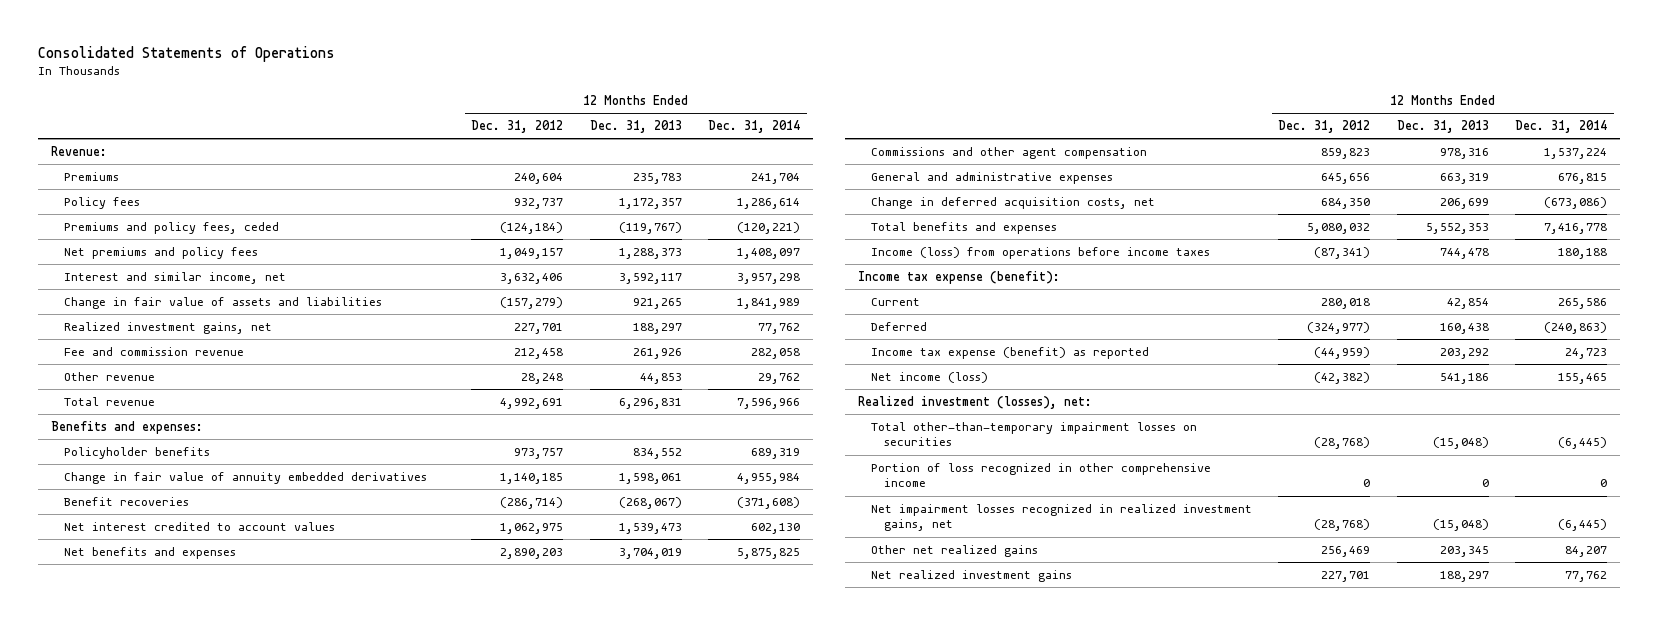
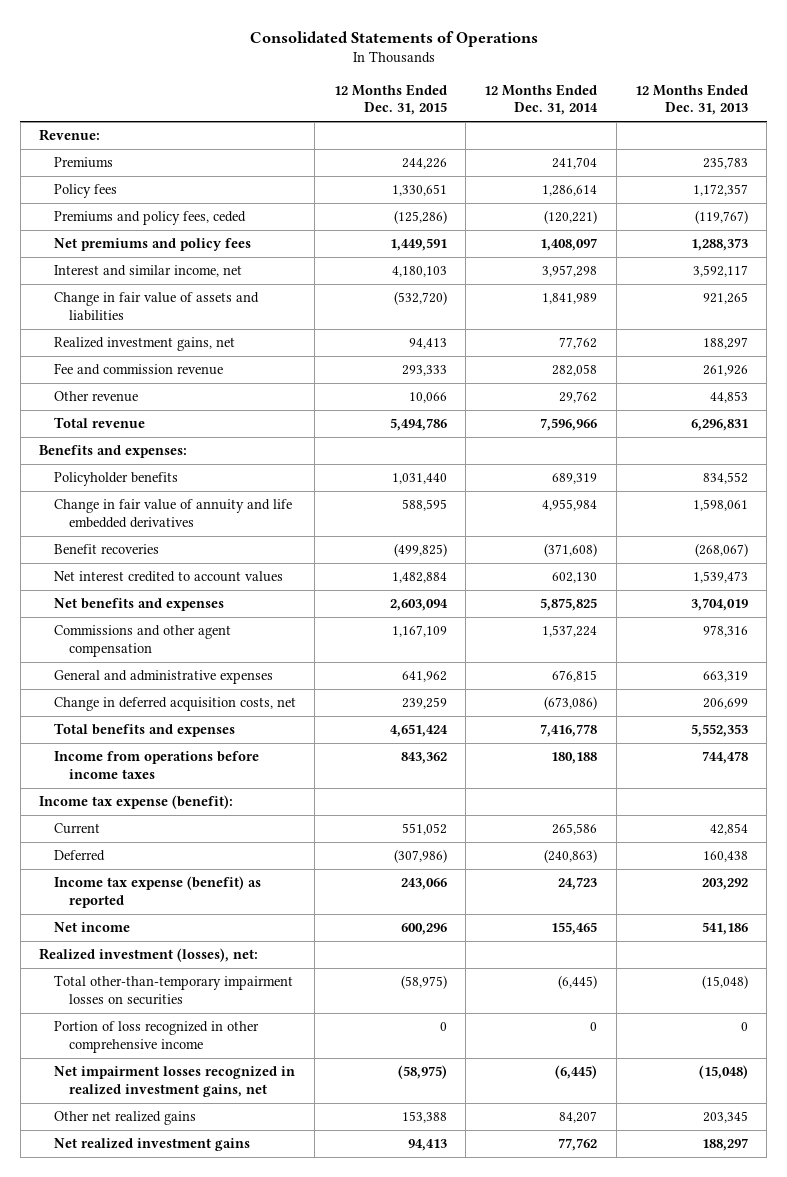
- | 12 Months Ended Dec. 31, 2012 | 12 Months Ended Dec. 31, 2013 | 12 Months Ended Dec. 31, 2014
+ | 12 Months Ended Dec. 31, 2015 | 12 Months Ended Dec. 31, 2014 | 12 Months Ended Dec. 31, 2013
- Change in fair value of annuity embedded derivatives | 1,140,185 | 1,598,061 | 4,955,984
+ Change in fair value of annuity and life embedded derivatives | 588,595 | 4,955,984 | 1,598,061
- Income (loss) from operations before income taxes | (87,341) | 744,478 | 180,188
+ Income from operations before income taxes | 843,362 | 180,188 | 744,478
- Net income (loss) | (42,382) | 541,186 | 155,465
+ Net income | 600,296 | 155,465 | 541,186

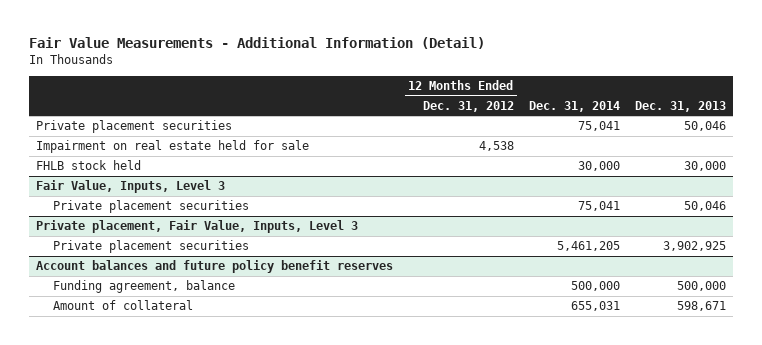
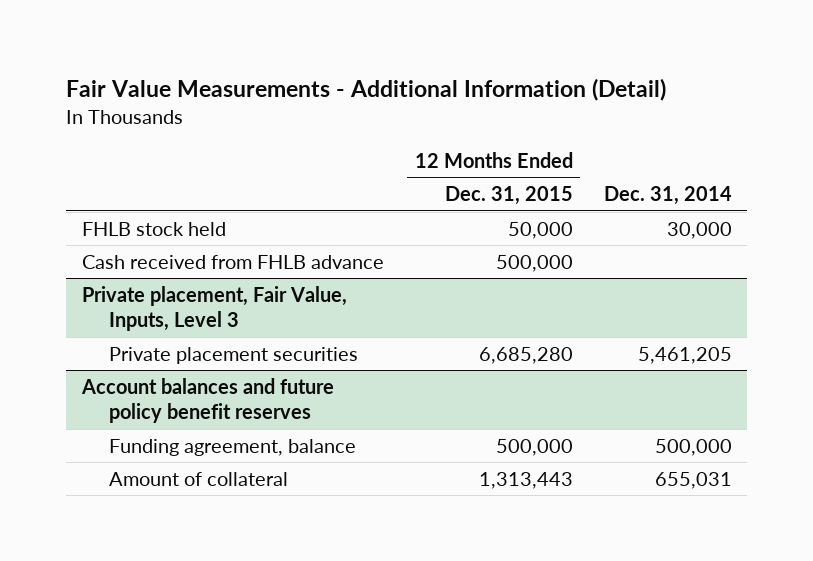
- | 12 Months Ended Dec. 31, 2012 | Dec. 31, 2014 | Dec. 31, 2013
+ | 12 Months Ended Dec. 31, 2015 | Dec. 31, 2014
- Private placement securities | | 75,041 | 50,046
- Impairment on real estate held for sale | 4,538 | |
- Fair Value, Inputs, Level 3
- Private placement securities | | 75,041 | 50,046
+ Cash received from FHLB advance | 500,000 |

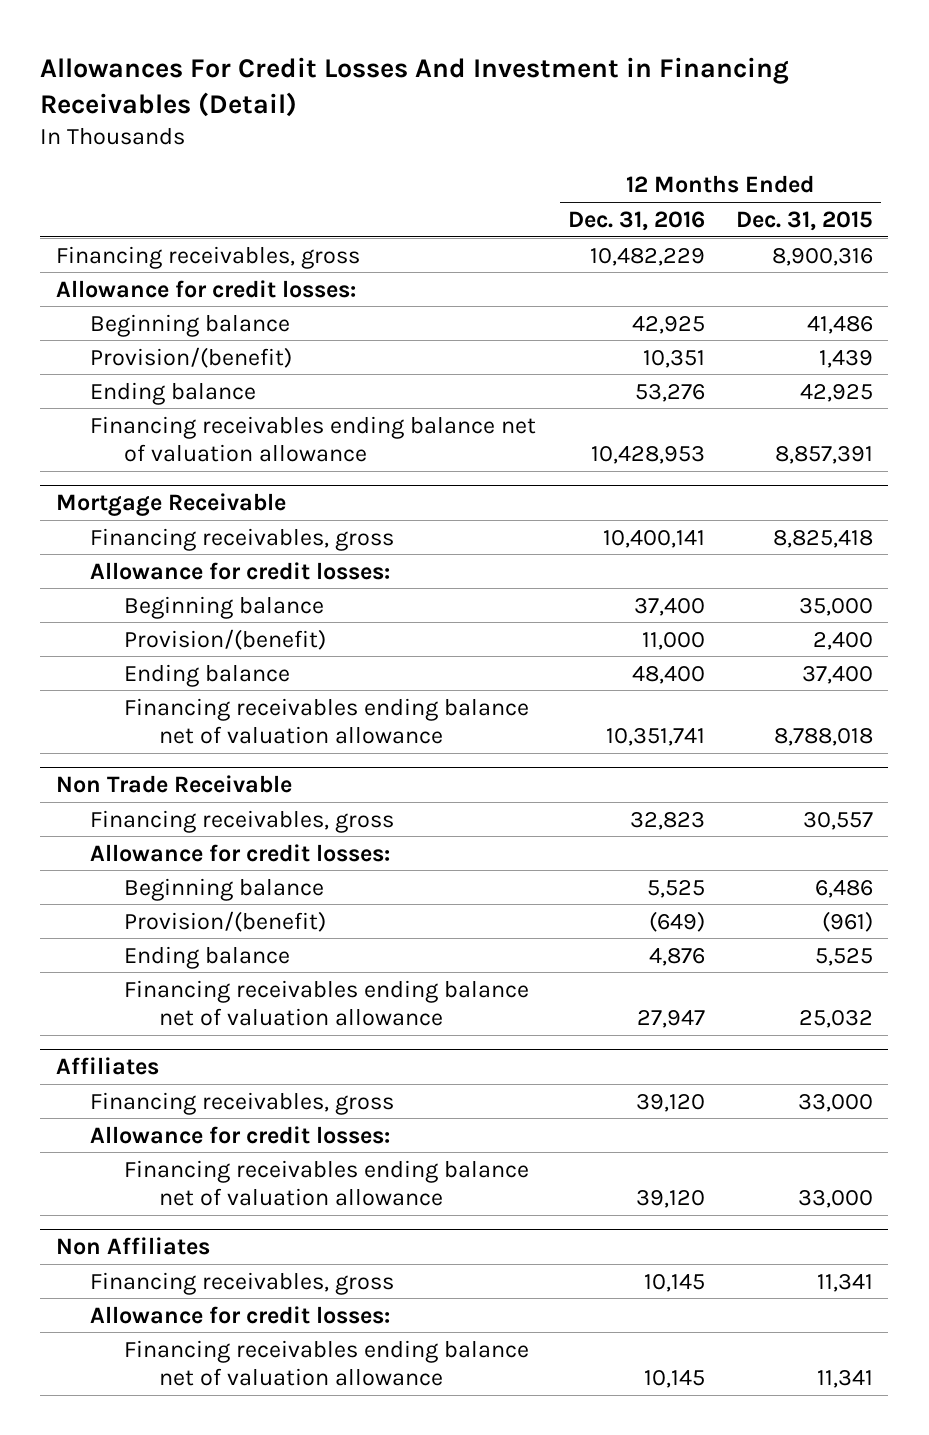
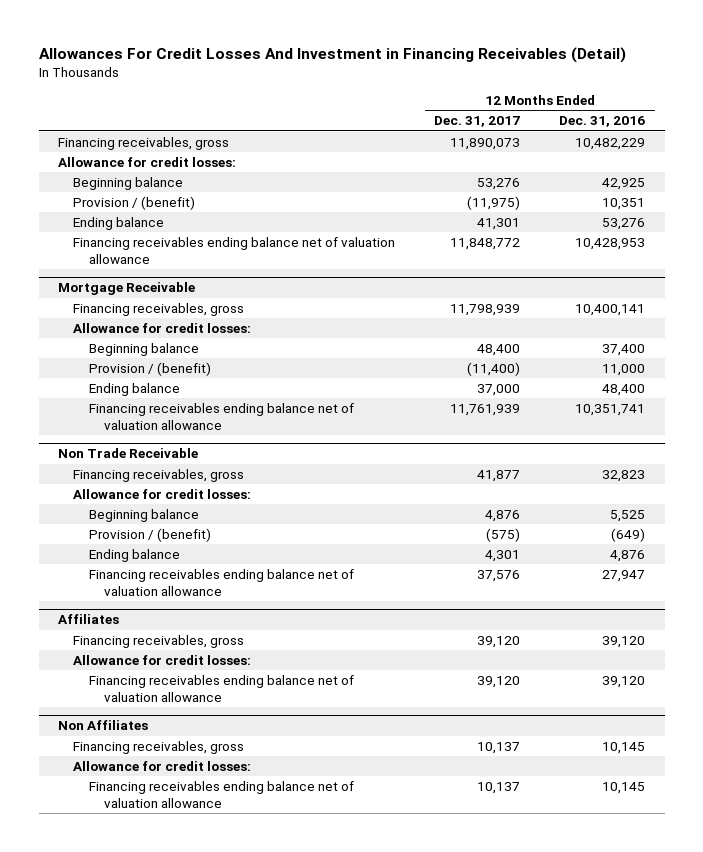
- | 12 Months Ended Dec. 31, 2016 | 12 Months Ended Dec. 31, 2015
+ | 12 Months Ended Dec. 31, 2017 | 12 Months Ended Dec. 31, 2016
- Provision/(benefit) | 10,351 | 1,439
+ Provision / (benefit) | (11,975) | 10,351
@ Mortgage Receivable
- Provision/(benefit) | 11,000 | 2,400
+ Provision / (benefit) | (11,400) | 11,000
@ Non Trade Receivable
- Provision/(benefit) | (649) | (961)
+ Provision / (benefit) | (575) | (649)

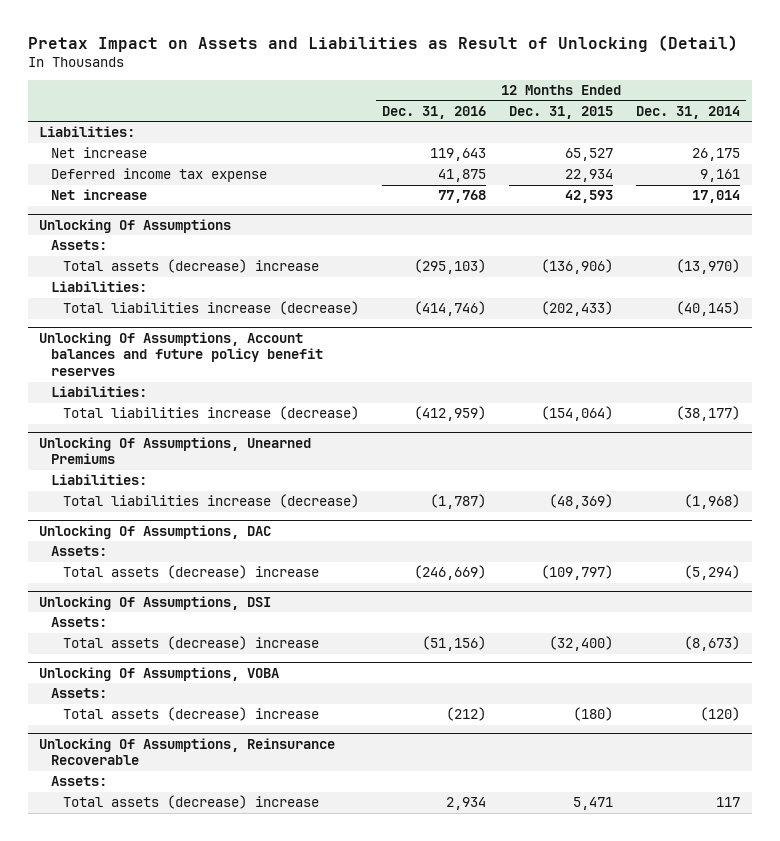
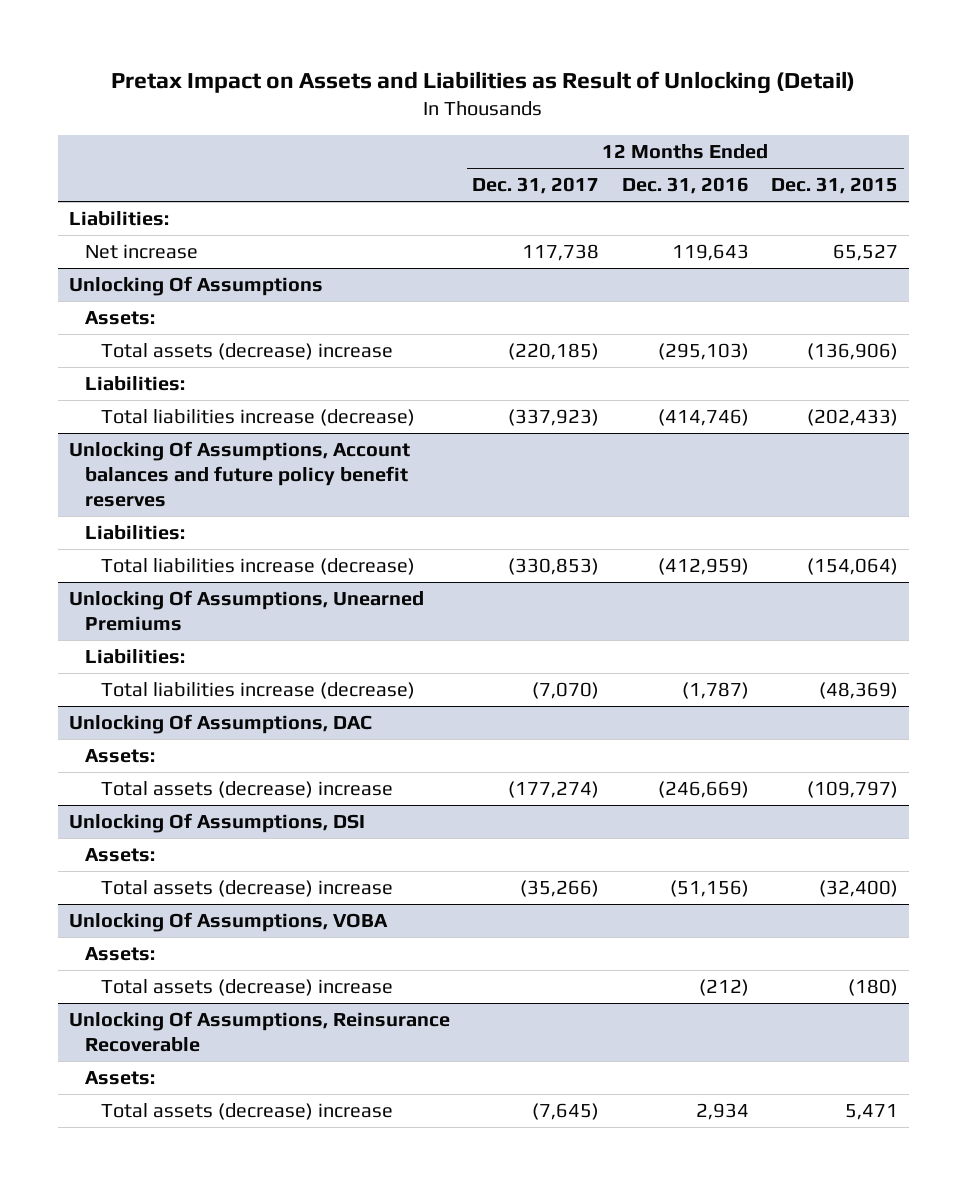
- | 12 Months Ended Dec. 31, 2016 | 12 Months Ended Dec. 31, 2015 | 12 Months Ended Dec. 31, 2014
+ | 12 Months Ended Dec. 31, 2017 | 12 Months Ended Dec. 31, 2016 | 12 Months Ended Dec. 31, 2015
- Deferred income tax expense | 41,875 | 22,934 | 9,161
- Net increase | 77,768 | 42,593 | 17,014

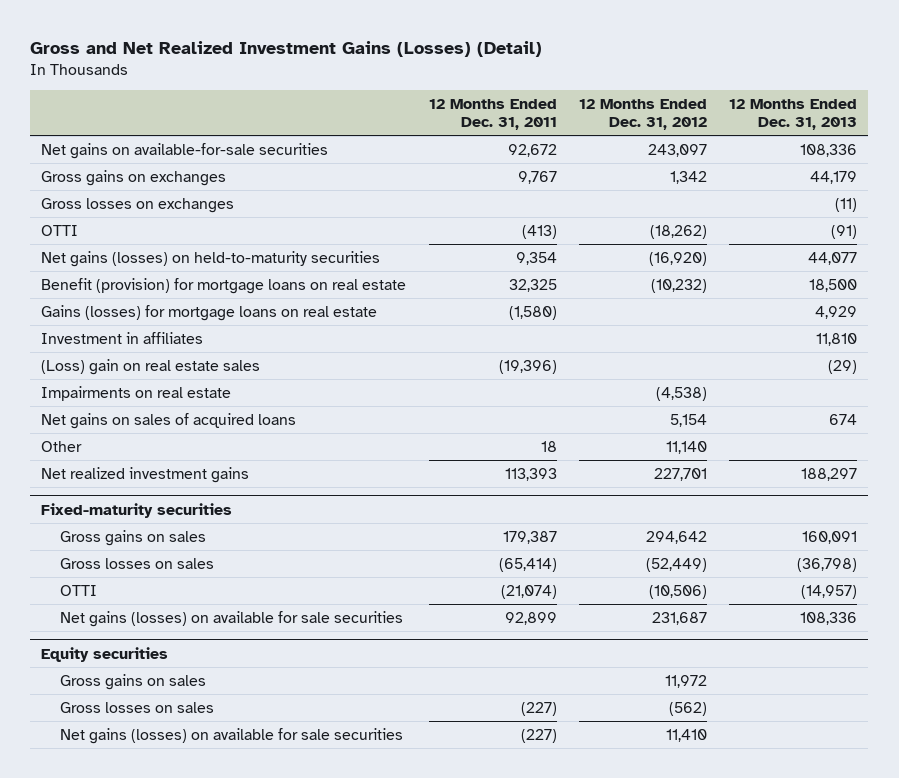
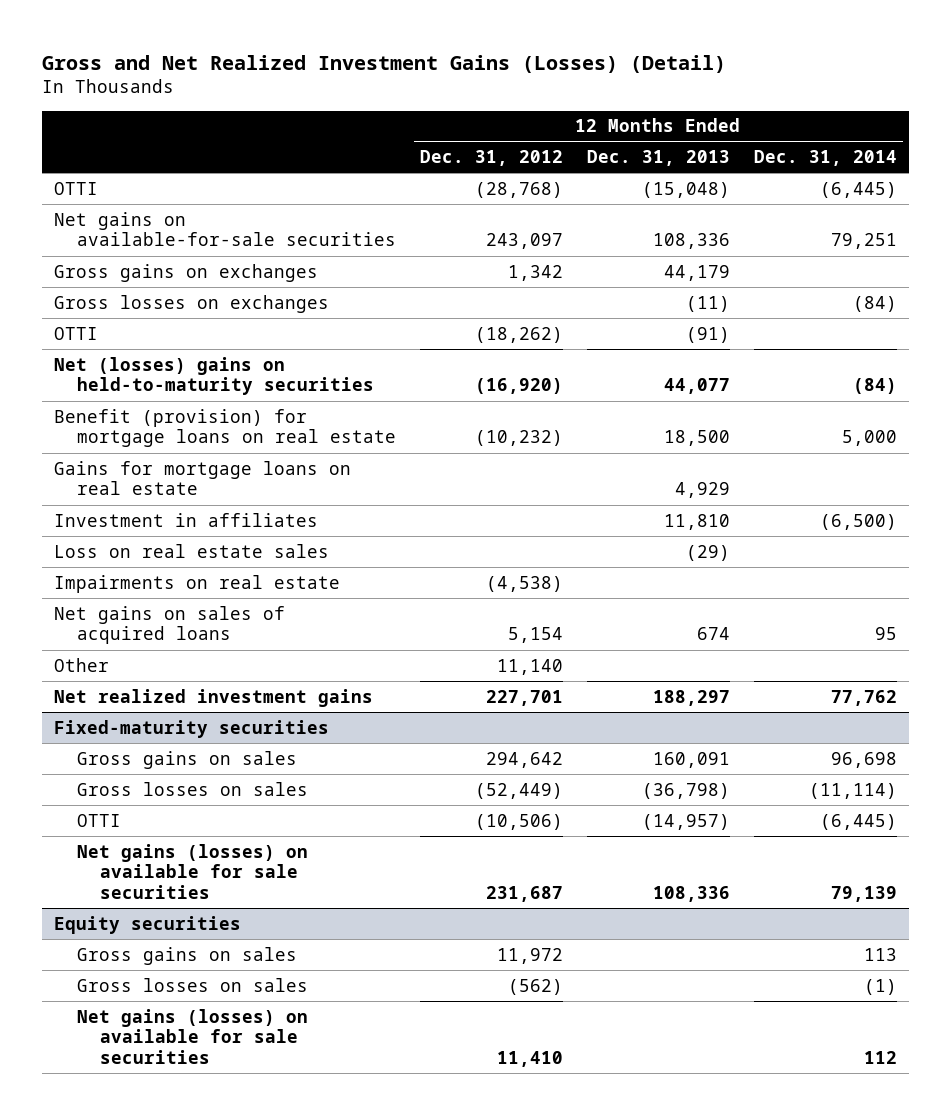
- | 12 Months Ended Dec. 31, 2011 | 12 Months Ended Dec. 31, 2012 | 12 Months Ended Dec. 31, 2013
+ | 12 Months Ended Dec. 31, 2012 | 12 Months Ended Dec. 31, 2013 | 12 Months Ended Dec. 31, 2014
+ OTTI | (28,768) | (15,048) | (6,445)
- Net gains (losses) on held-to-maturity securities | 9,354 | (16,920) | 44,077
+ Net (losses) gains on held-to-maturity securities | (16,920) | 44,077 | (84)
- Gains (losses) for mortgage loans on real estate | (1,580) | | 4,929
+ Gains for mortgage loans on real estate | | 4,929 |
- (Loss) gain on real estate sales | (19,396) | | (29)
+ Loss on real estate sales | | (29) |

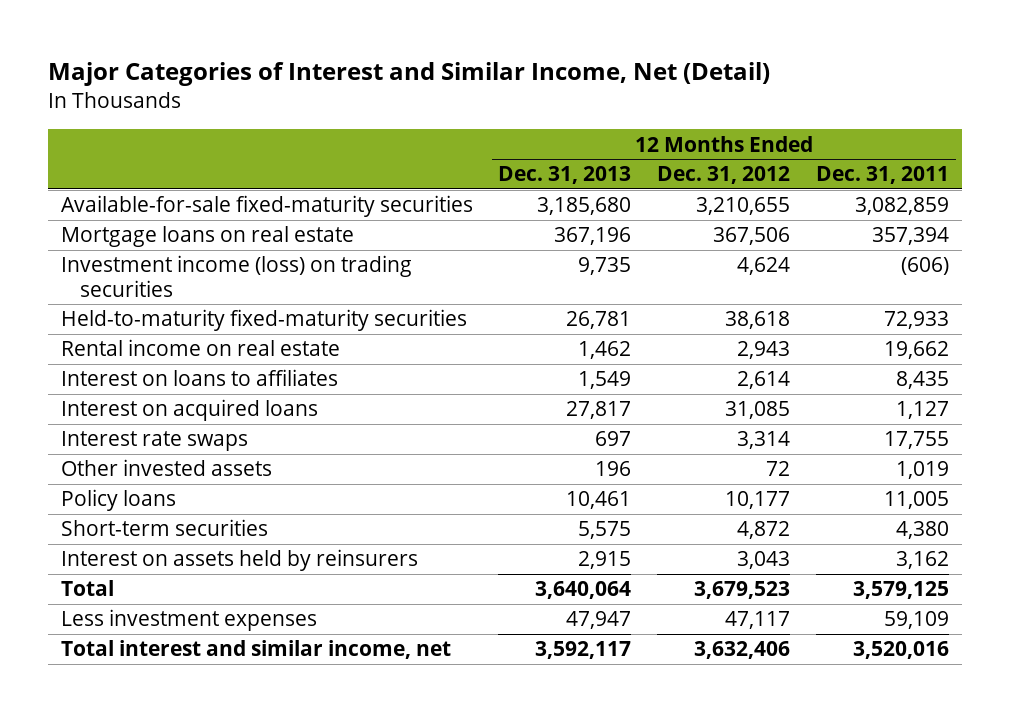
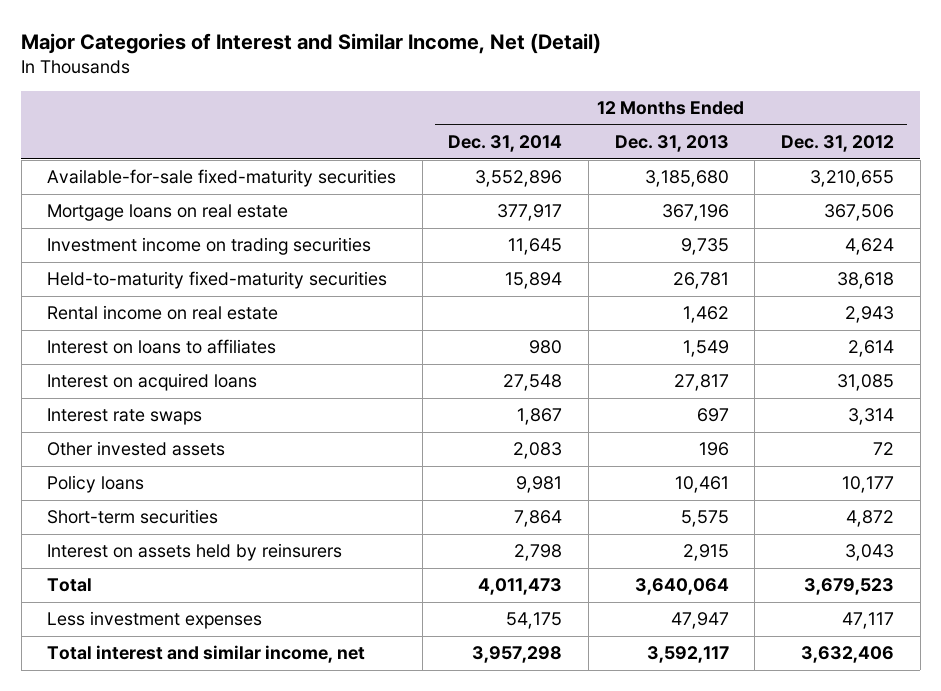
- | 12 Months Ended Dec. 31, 2013 | 12 Months Ended Dec. 31, 2012 | 12 Months Ended Dec. 31, 2011
+ | 12 Months Ended Dec. 31, 2014 | 12 Months Ended Dec. 31, 2013 | 12 Months Ended Dec. 31, 2012
- Investment income (loss) on trading securities | 9,735 | 4,624 | (606)
+ Investment income on trading securities | 11,645 | 9,735 | 4,624

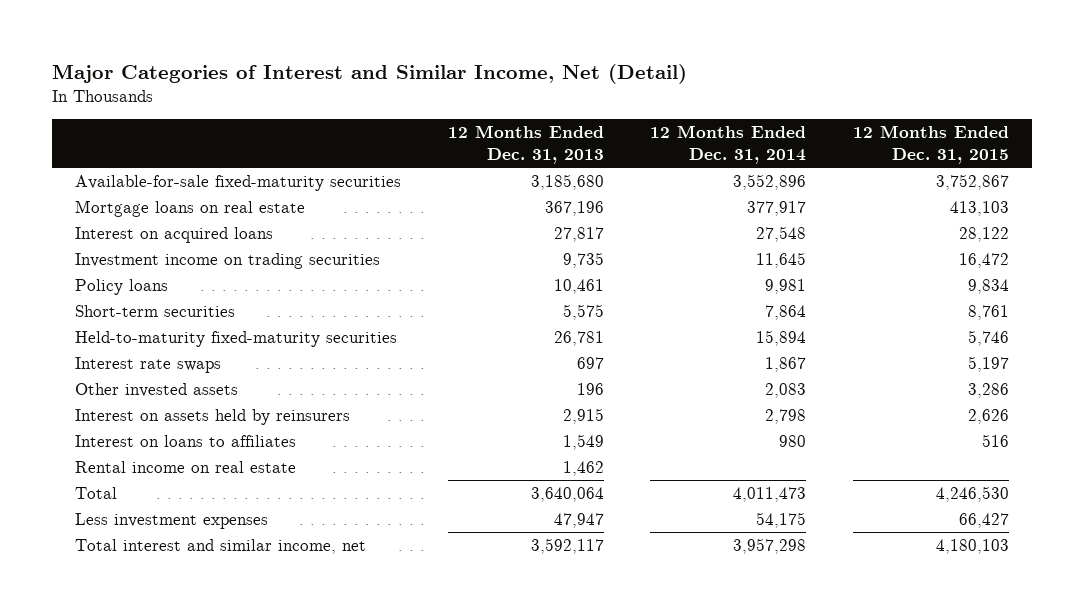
- | 12 Months Ended Dec. 31, 2014 | 12 Months Ended Dec. 31, 2013 | 12 Months Ended Dec. 31, 2012
+ | 12 Months Ended Dec. 31, 2013 | 12 Months Ended Dec. 31, 2014 | 12 Months Ended Dec. 31, 2015
moved up: Interest on acquired loans | 27,817 | 27,548 | 28,122
moved up: Policy loans | 10,461 | 9,981 | 9,834
moved up: Short-term securities | 5,575 | 7,864 | 8,761
moved down: Interest on loans to affiliates | 1,549 | 980 | 516
moved down: Rental income on real estate | 1,462 | |

